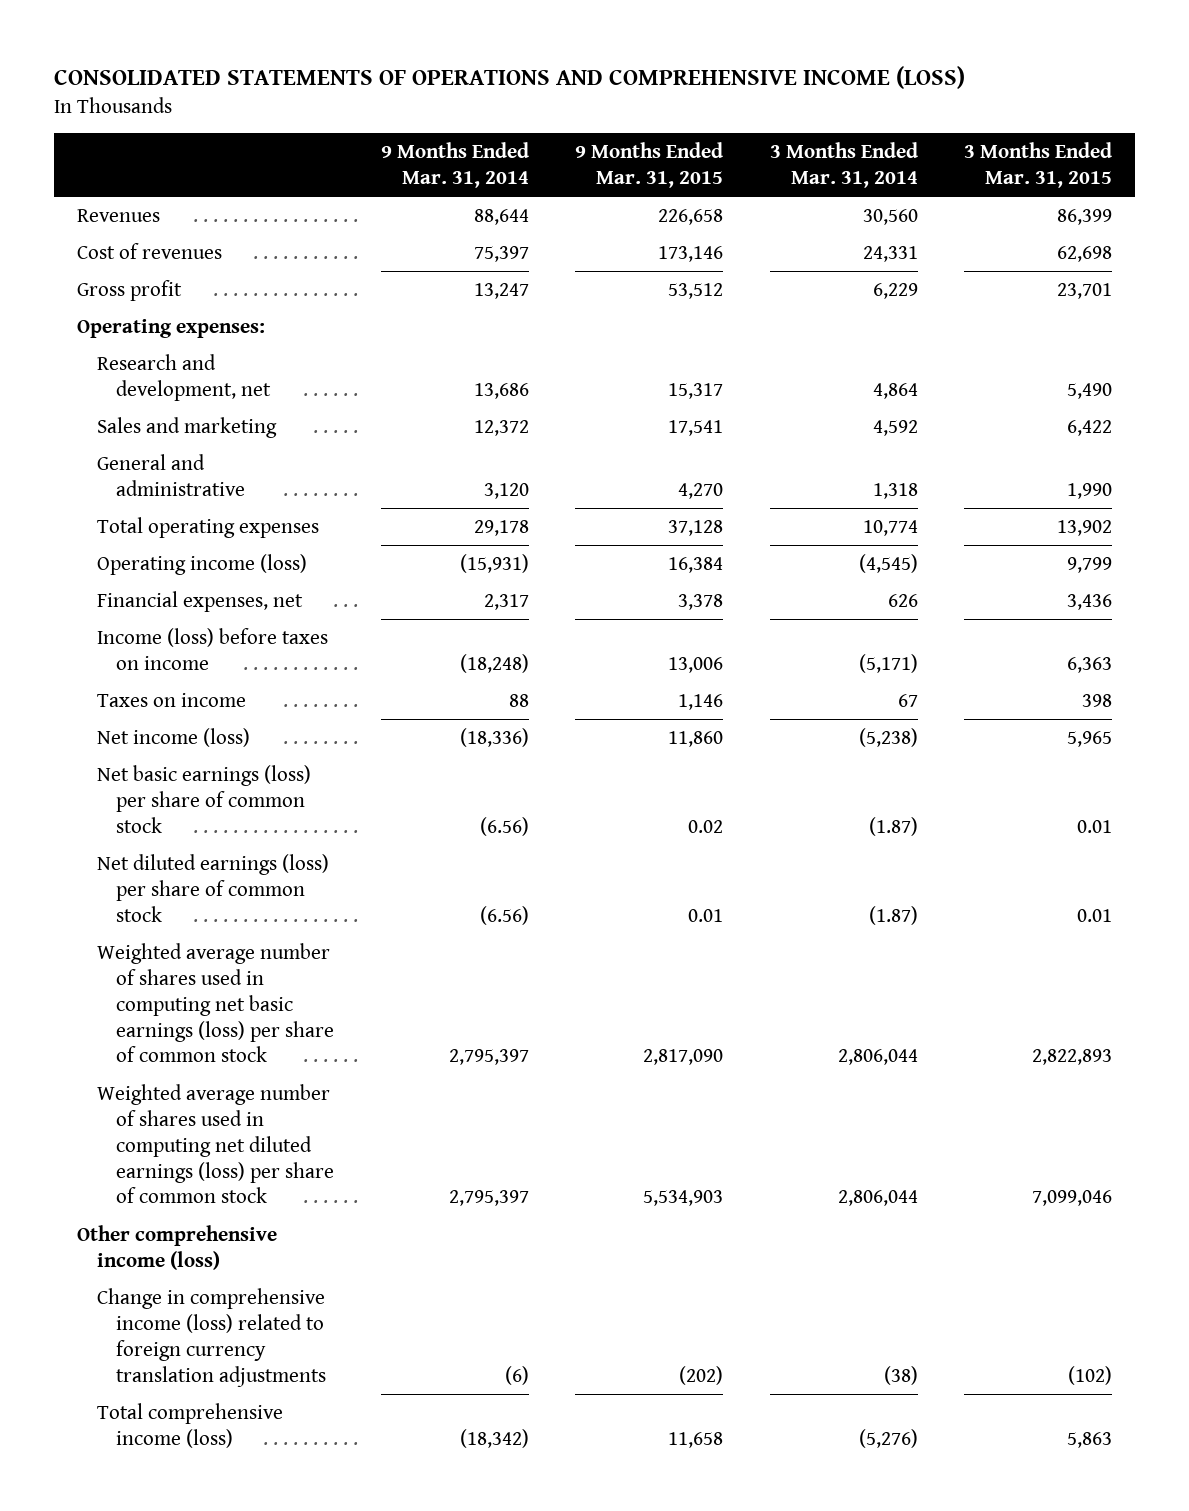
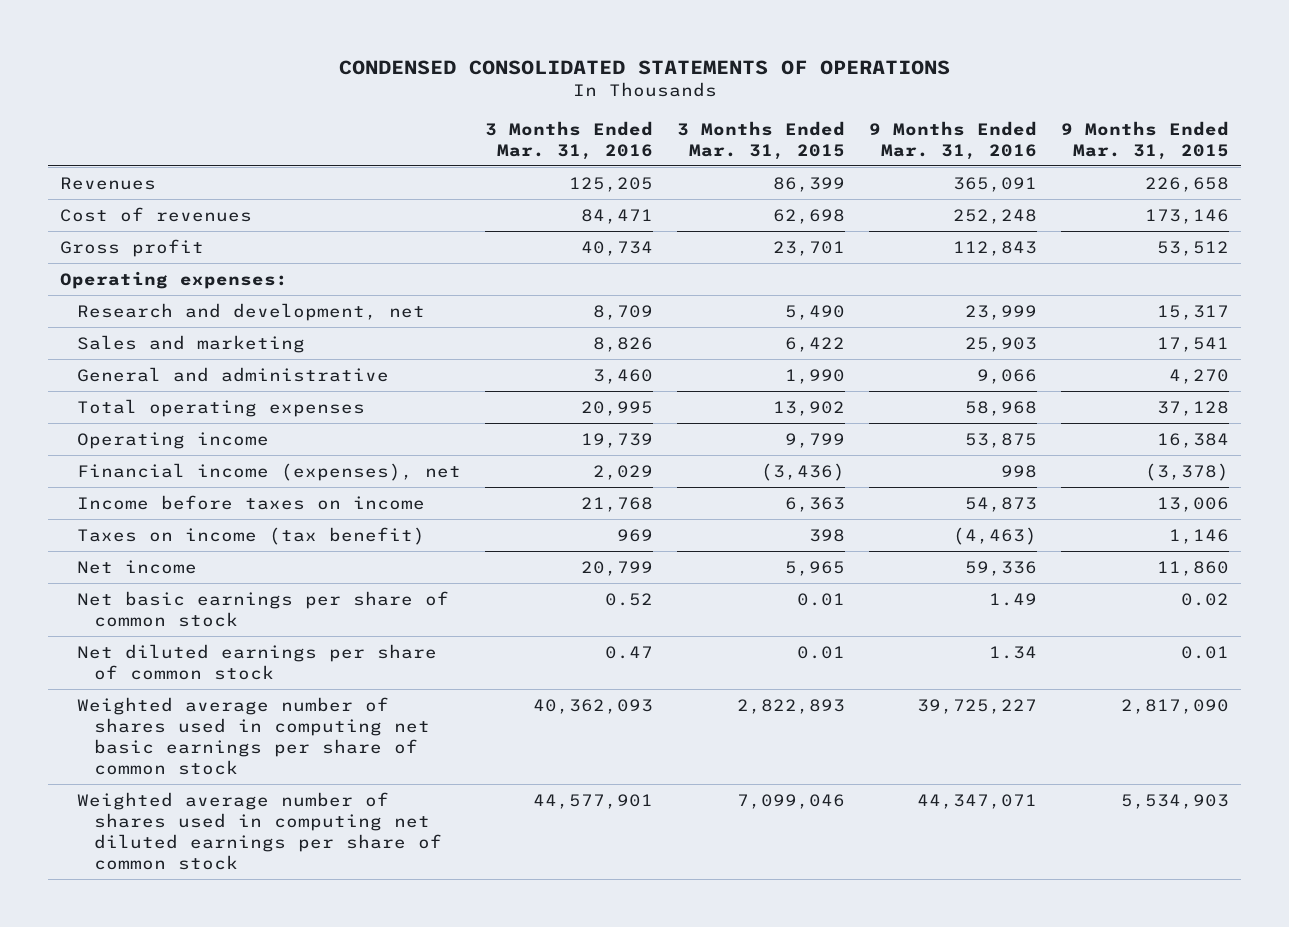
- CONSOLIDATED STATEMENTS OF OPERATIONS AND COMPREHENSIVE INCOME (LOSS)
+ CONDENSED CONSOLIDATED STATEMENTS OF OPERATIONS
- | 9 Months Ended Mar. 31, 2014 | 9 Months Ended Mar. 31, 2015 | 3 Months Ended Mar. 31, 2014 | 3 Months Ended Mar. 31, 2015
+ | 3 Months Ended Mar. 31, 2016 | 3 Months Ended Mar. 31, 2015 | 9 Months Ended Mar. 31, 2016 | 9 Months Ended Mar. 31, 2015
- Operating income (loss) | (15,931) | 16,384 | (4,545) | 9,799
- Financial expenses, net | 2,317 | 3,378 | 626 | 3,436
- Income (loss) before taxes on income | (18,248) | 13,006 | (5,171) | 6,363
- Taxes on income | 88 | 1,146 | 67 | 398
- Net income (loss) | (18,336) | 11,860 | (5,238) | 5,965
- Net basic earnings (loss) per share of common stock | (6.56) | 0.02 | (1.87) | 0.01
- Net diluted earnings (loss) per share of common stock | (6.56) | 0.01 | (1.87) | 0.01
- Weighted average number of shares used in computing net basic earnings (loss) per share of common stock | 2,795,397 | 2,817,090 | 2,806,044 | 2,822,893
- Weighted average number of shares used in computing net diluted earnings (loss) per share of common stock | 2,795,397 | 5,534,903 | 2,806,044 | 7,099,046
- Other comprehensive income (loss)
- Change in comprehensive income (loss) related to foreign currency translation adjustments | (6) | (202) | (38) | (102)
- Total comprehensive income (loss) | (18,342) | 11,658 | (5,276) | 5,863
+ Operating income | 19,739 | 9,799 | 53,875 | 16,384
+ Financial income (expenses), net | 2,029 | (3,436) | 998 | (3,378)
+ Income before taxes on income | 21,768 | 6,363 | 54,873 | 13,006
+ Taxes on income (tax benefit) | 969 | 398 | (4,463) | 1,146
+ Net income | 20,799 | 5,965 | 59,336 | 11,860
+ Net basic earnings per share of common stock | 0.52 | 0.01 | 1.49 | 0.02
+ Net diluted earnings per share of common stock | 0.47 | 0.01 | 1.34 | 0.01
+ Weighted average number of shares used in computing net basic earnings per share of common stock | 40,362,093 | 2,822,893 | 39,725,227 | 2,817,090
+ Weighted average number of shares used in computing net diluted earnings per share of common stock | 44,577,901 | 7,099,046 | 44,347,071 | 5,534,903

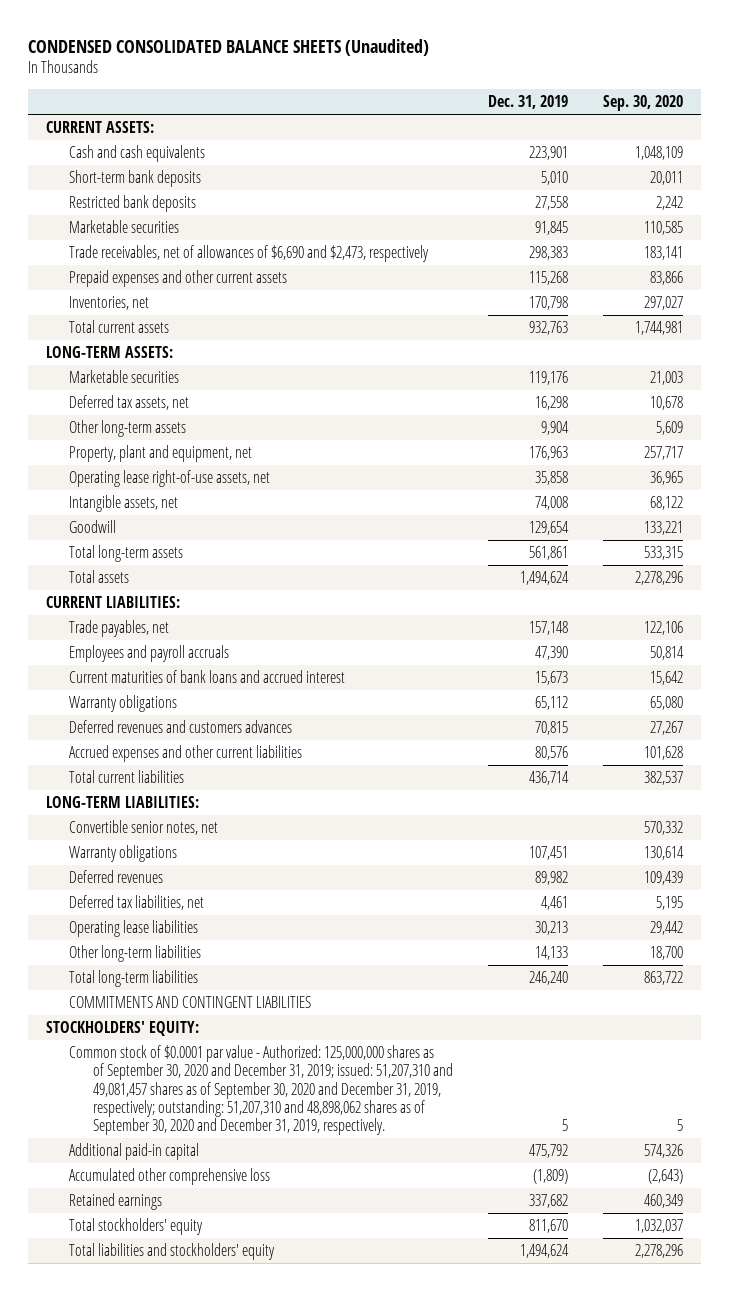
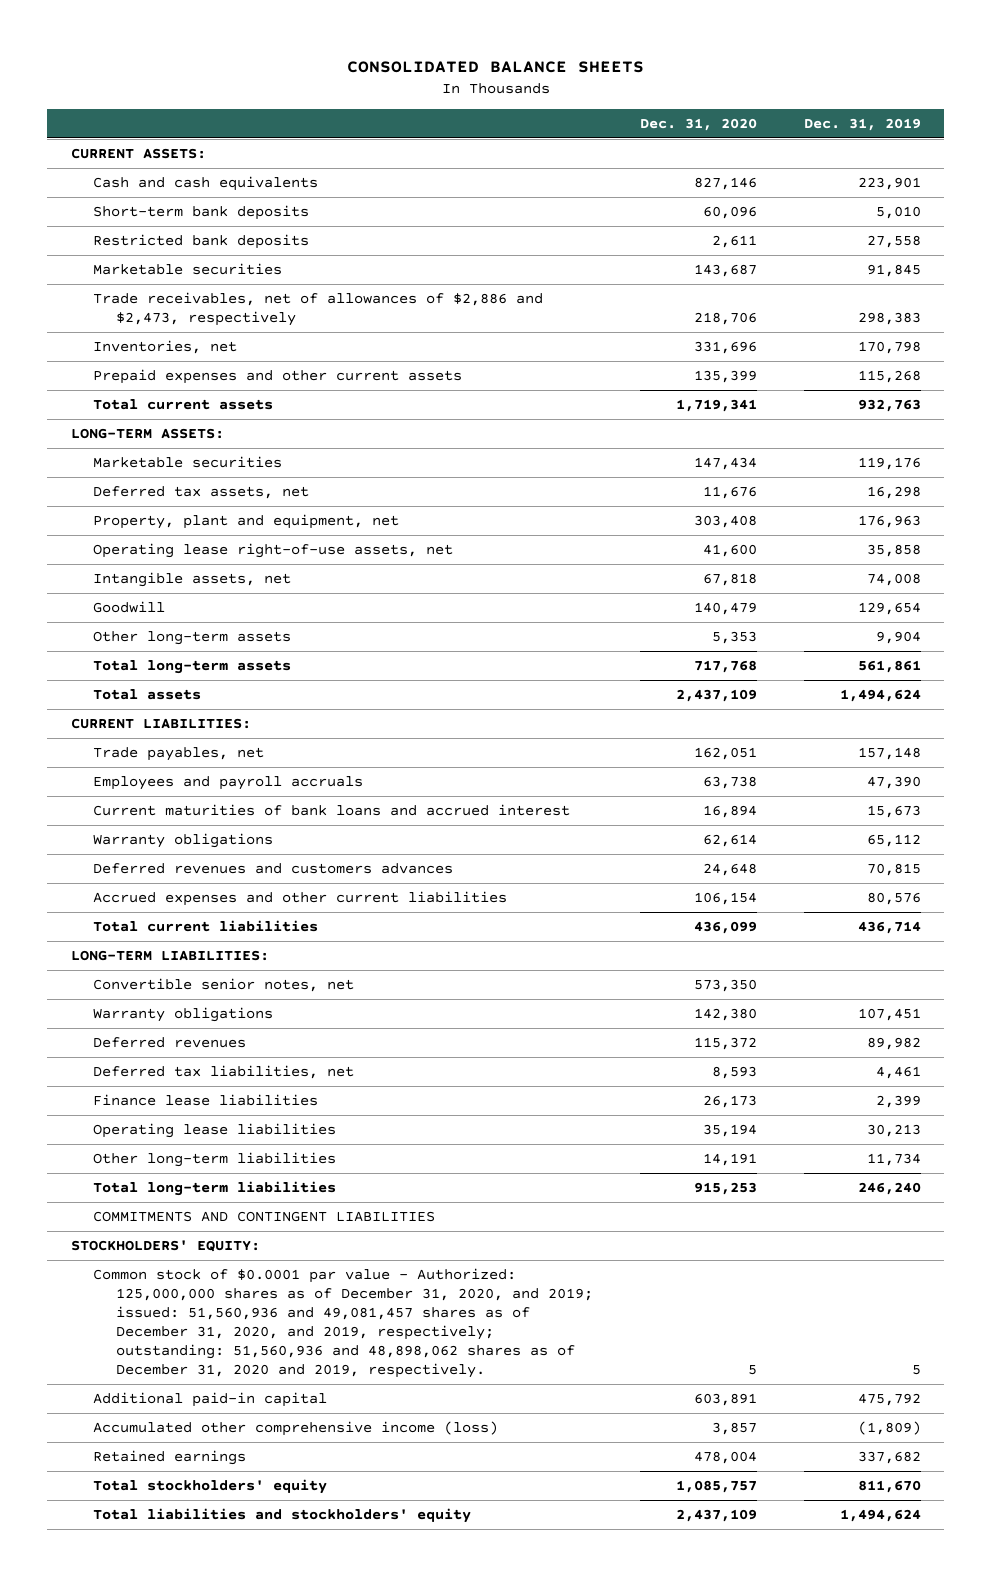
- CONDENSED CONSOLIDATED BALANCE SHEETS (Unaudited)
+ CONSOLIDATED BALANCE SHEETS
- | Dec. 31, 2019 | Sep. 30, 2020
+ | Dec. 31, 2020 | Dec. 31, 2019
- Trade receivables, net of allowances of $6,690 and $2,473, respectively | 298,383 | 183,141
+ Trade receivables, net of allowances of $2,886 and $2,473, respectively | 218,706 | 298,383
moved down: Prepaid expenses and other current assets | 135,399 | 115,268
moved down: Other long-term assets | 5,353 | 9,904
+ Finance lease liabilities | 26,173 | 2,399
- Other long-term liabilities | 14,133 | 18,700
+ Other long-term liabilities | 14,191 | 11,734
- Common stock of $0.0001 par value - Authorized: 125,000,000 shares as of September 30, 2020 and December 31, 2019; issued: 51,207,310 and 49,081,457 shares as of September 30, 2020 and December 31, 2019, respectively; outstanding: 51,207,310 and 48,898,062 shares as of September 30, 2020 and December 31, 2019, respectively. | 5 | 5
+ Common stock of $0.0001 par value - Authorized: 125,000,000 shares as of December 31, 2020, and 2019; issued: 51,560,936 and 49,081,457 shares as of December 31, 2020, and 2019, respectively; outstanding: 51,560,936 and 48,898,062 shares as of December 31, 2020 and 2019, respectively. | 5 | 5
- Accumulated other comprehensive loss | (1,809) | (2,643)
+ Accumulated other comprehensive income (loss) | 3,857 | (1,809)

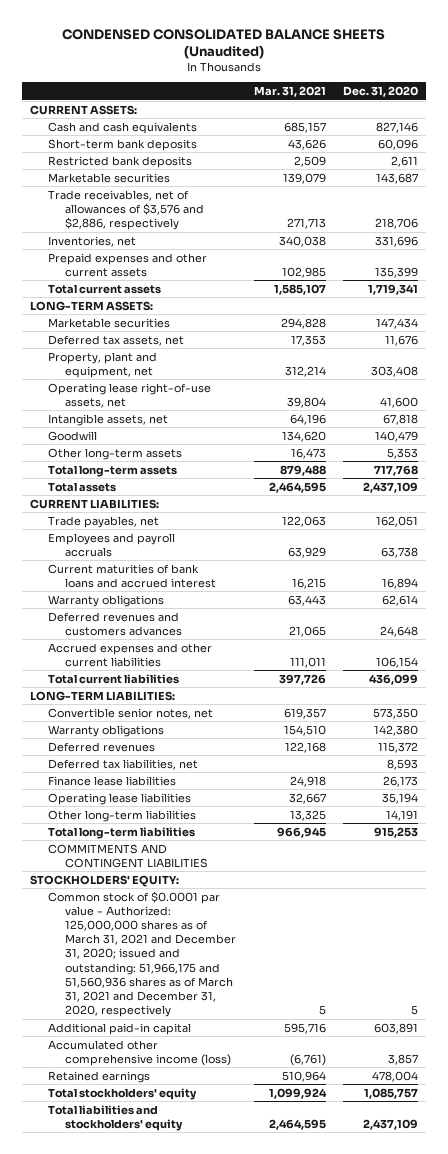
- CONSOLIDATED BALANCE SHEETS
+ CONDENSED CONSOLIDATED BALANCE SHEETS (Unaudited)
- | Dec. 31, 2020 | Dec. 31, 2019
+ | Mar. 31, 2021 | Dec. 31, 2020
- Trade receivables, net of allowances of $2,886 and $2,473, respectively | 218,706 | 298,383
+ Trade receivables, net of allowances of $3,576 and $2,886, respectively | 271,713 | 218,706
- Common stock of $0.0001 par value - Authorized: 125,000,000 shares as of December 31, 2020, and 2019; issued: 51,560,936 and 49,081,457 shares as of December 31, 2020, and 2019, respectively; outstanding: 51,560,936 and 48,898,062 shares as of December 31, 2020 and 2019, respectively. | 5 | 5
+ Common stock of $0.0001 par value - Authorized: 125,000,000 shares as of March 31, 2021 and December 31, 2020; issued and outstanding: 51,966,175 and 51,560,936 shares as of March 31, 2021 and December 31, 2020, respectively | 5 | 5

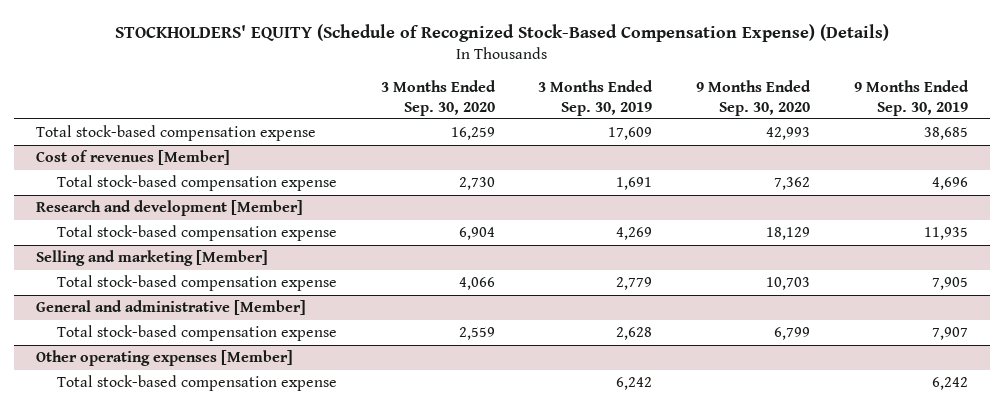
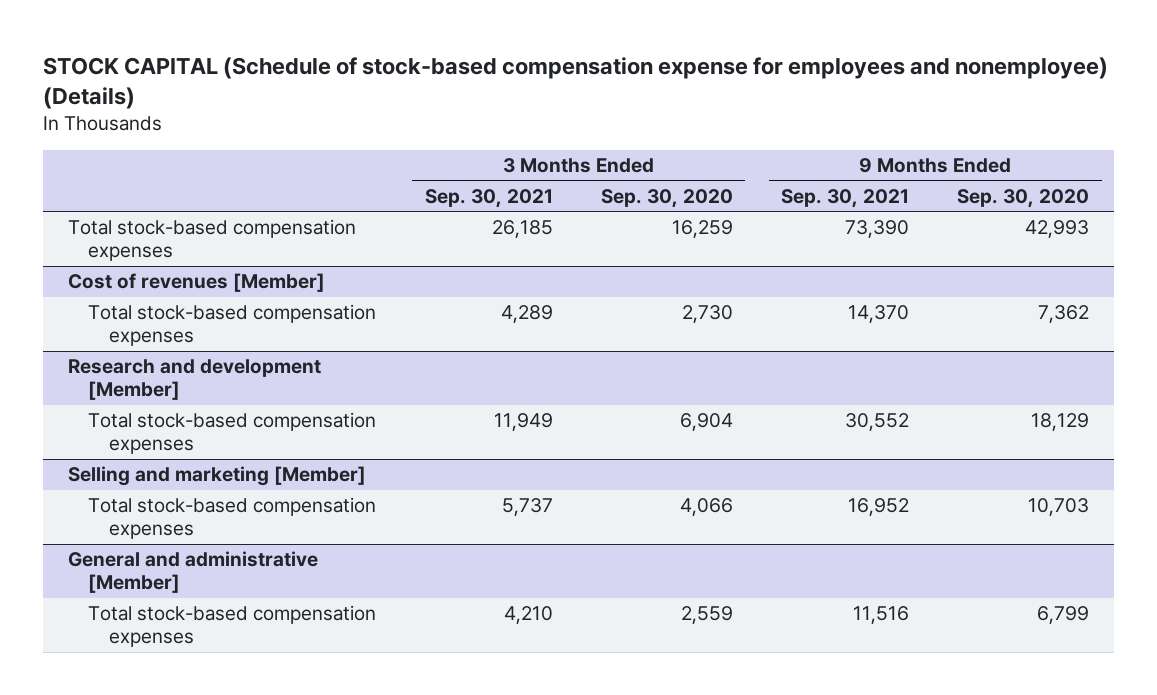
- STOCKHOLDERS' EQUITY (Schedule of Recognized Stock-Based Compensation Expense) (Details)
+ STOCK CAPITAL (Schedule of stock-based compensation expense for employees and nonemployee) (Details)
- | 3 Months Ended Sep. 30, 2020 | 3 Months Ended Sep. 30, 2019 | 9 Months Ended Sep. 30, 2020 | 9 Months Ended Sep. 30, 2019
+ | 3 Months Ended Sep. 30, 2021 | 3 Months Ended Sep. 30, 2020 | 9 Months Ended Sep. 30, 2021 | 9 Months Ended Sep. 30, 2020
- Total stock-based compensation expense | 16,259 | 17,609 | 42,993 | 38,685
+ Total stock-based compensation expenses | 26,185 | 16,259 | 73,390 | 42,993
@ Cost of revenues [Member]
- Total stock-based compensation expense | 2,730 | 1,691 | 7,362 | 4,696
+ Total stock-based compensation expenses | 4,289 | 2,730 | 14,370 | 7,362
@ Research and development [Member]
- Total stock-based compensation expense | 6,904 | 4,269 | 18,129 | 11,935
+ Total stock-based compensation expenses | 11,949 | 6,904 | 30,552 | 18,129
@ Selling and marketing [Member]
- Total stock-based compensation expense | 4,066 | 2,779 | 10,703 | 7,905
+ Total stock-based compensation expenses | 5,737 | 4,066 | 16,952 | 10,703
@ General and administrative [Member]
- Total stock-based compensation expense | 2,559 | 2,628 | 6,799 | 7,907
- Other operating expenses [Member]
- Total stock-based compensation expense | | 6,242 | | 6,242
@ General and administrative [Member]
+ Total stock-based compensation expenses | 4,210 | 2,559 | 11,516 | 6,799

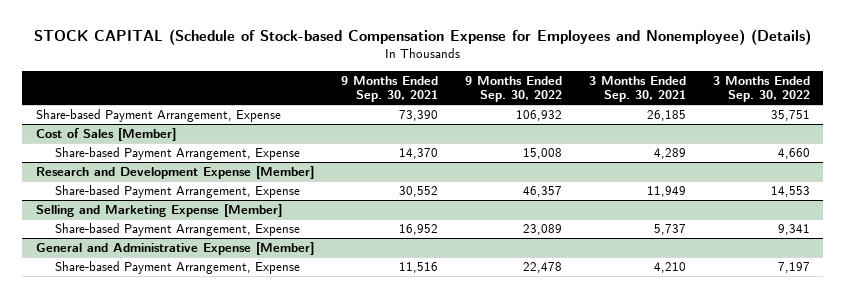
- STOCK CAPITAL (Schedule of stock-based compensation expense for employees and nonemployee) (Details)
+ STOCK CAPITAL (Schedule of Stock-based Compensation Expense for Employees and Nonemployee) (Details)
- | 3 Months Ended Sep. 30, 2021 | 3 Months Ended Sep. 30, 2020 | 9 Months Ended Sep. 30, 2021 | 9 Months Ended Sep. 30, 2020
+ | 9 Months Ended Sep. 30, 2021 | 9 Months Ended Sep. 30, 2022 | 3 Months Ended Sep. 30, 2021 | 3 Months Ended Sep. 30, 2022
- Total stock-based compensation expenses | 26,185 | 16,259 | 73,390 | 42,993
- Cost of revenues [Member]
- Total stock-based compensation expenses | 4,289 | 2,730 | 14,370 | 7,362
- Research and development [Member]
- Total stock-based compensation expenses | 11,949 | 6,904 | 30,552 | 18,129
- Selling and marketing [Member]
- Total stock-based compensation expenses | 5,737 | 4,066 | 16,952 | 10,703
- General and administrative [Member]
- Total stock-based compensation expenses | 4,210 | 2,559 | 11,516 | 6,799
+ Share-based Payment Arrangement, Expense | 73,390 | 106,932 | 26,185 | 35,751
+ Cost of Sales [Member]
+ Share-based Payment Arrangement, Expense | 14,370 | 15,008 | 4,289 | 4,660
+ Research and Development Expense [Member]
+ Share-based Payment Arrangement, Expense | 30,552 | 46,357 | 11,949 | 14,553
+ Selling and Marketing Expense [Member]
+ Share-based Payment Arrangement, Expense | 16,952 | 23,089 | 5,737 | 9,341
+ General and Administrative Expense [Member]
+ Share-based Payment Arrangement, Expense | 11,516 | 22,478 | 4,210 | 7,197

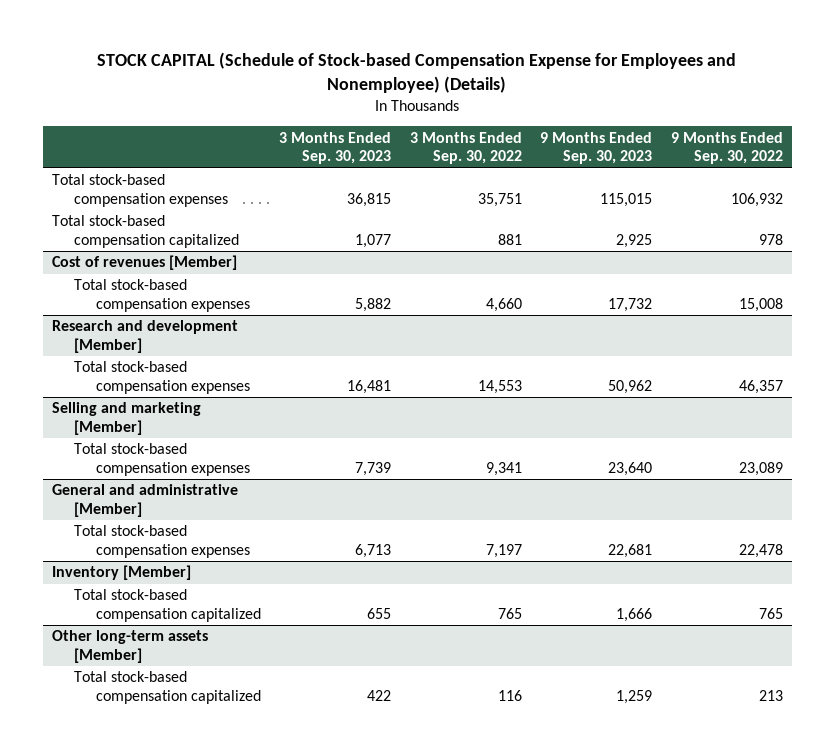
- | 9 Months Ended Sep. 30, 2021 | 9 Months Ended Sep. 30, 2022 | 3 Months Ended Sep. 30, 2021 | 3 Months Ended Sep. 30, 2022
+ | 3 Months Ended Sep. 30, 2023 | 3 Months Ended Sep. 30, 2022 | 9 Months Ended Sep. 30, 2023 | 9 Months Ended Sep. 30, 2022
- Share-based Payment Arrangement, Expense | 73,390 | 106,932 | 26,185 | 35,751
- Cost of Sales [Member]
- Share-based Payment Arrangement, Expense | 14,370 | 15,008 | 4,289 | 4,660
- Research and Development Expense [Member]
- Share-based Payment Arrangement, Expense | 30,552 | 46,357 | 11,949 | 14,553
- Selling and Marketing Expense [Member]
- Share-based Payment Arrangement, Expense | 16,952 | 23,089 | 5,737 | 9,341
- General and Administrative Expense [Member]
- Share-based Payment Arrangement, Expense | 11,516 | 22,478 | 4,210 | 7,197
+ Total stock-based compensation expenses | 36,815 | 35,751 | 115,015 | 106,932
+ Total stock-based compensation capitalized | 1,077 | 881 | 2,925 | 978
+ Cost of revenues [Member]
+ Total stock-based compensation expenses | 5,882 | 4,660 | 17,732 | 15,008
+ Research and development [Member]
+ Total stock-based compensation expenses | 16,481 | 14,553 | 50,962 | 46,357
+ Selling and marketing [Member]
+ Total stock-based compensation expenses | 7,739 | 9,341 | 23,640 | 23,089
+ General and administrative [Member]
+ Total stock-based compensation expenses | 6,713 | 7,197 | 22,681 | 22,478
+ Inventory [Member]
+ Total stock-based compensation capitalized | 655 | 765 | 1,666 | 765
+ Other long-term assets [Member]
+ Total stock-based compensation capitalized | 422 | 116 | 1,259 | 213

